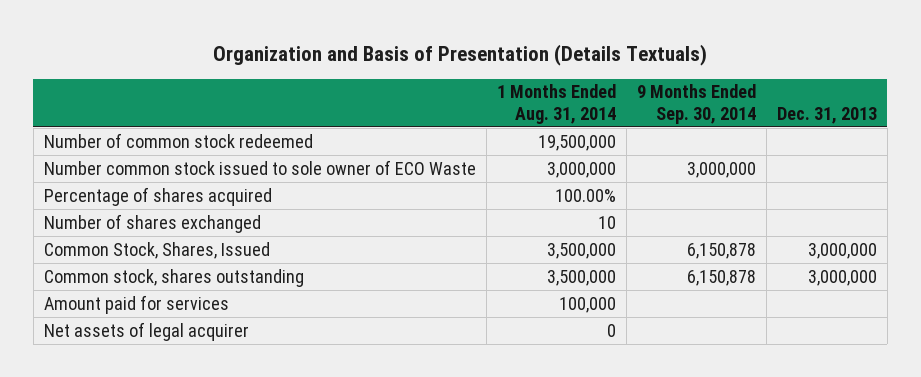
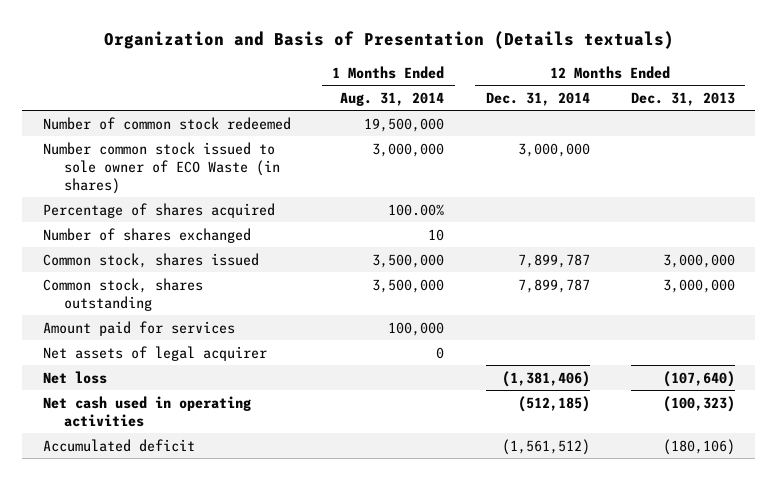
- Organization and Basis of Presentation (Details Textuals)
+ Organization and Basis of Presentation (Details textuals)
- | 1 Months Ended Aug. 31, 2014 | 9 Months Ended Sep. 30, 2014 | Dec. 31, 2013
+ | 1 Months Ended Aug. 31, 2014 | 12 Months Ended Dec. 31, 2014 | 12 Months Ended Dec. 31, 2013
- Number common stock issued to sole owner of ECO Waste | 3,000,000 | 3,000,000 |
+ Number common stock issued to sole owner of ECO Waste (in shares) | 3,000,000 | 3,000,000 |
- Common Stock, Shares, Issued | 3,500,000 | 6,150,878 | 3,000,000
+ Common stock, shares issued | 3,500,000 | 7,899,787 | 3,000,000
+ Net loss | | (1,381,406) | (107,640)
+ Net cash used in operating activities | | (512,185) | (100,323)
+ Accumulated deficit | | (1,561,512) | (180,106)

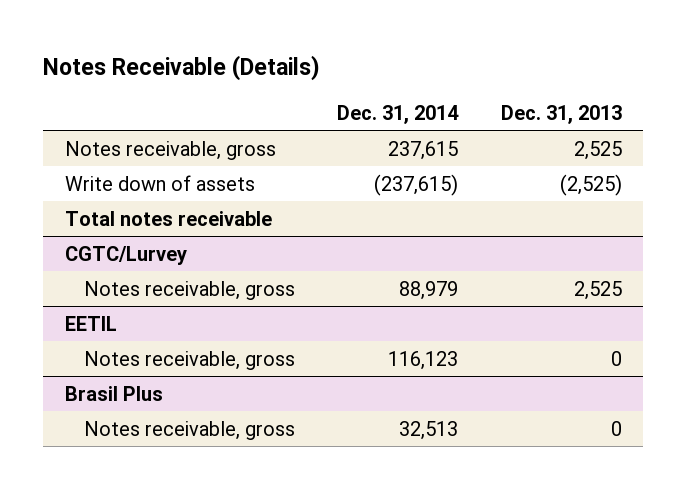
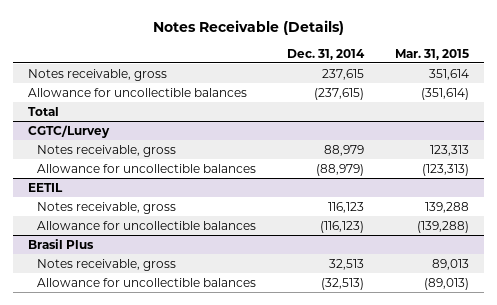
- | Dec. 31, 2014 | Dec. 31, 2013
+ | Dec. 31, 2014 | Mar. 31, 2015
- Write down of assets | (237,615) | (2,525)
- Total notes receivable
+ Allowance for uncollectible balances | (237,615) | (351,614)
+ Total
@ CGTC/Lurvey
+ Allowance for uncollectible balances | (88,979) | (123,313)
@ EETIL
+ Allowance for uncollectible balances | (116,123) | (139,288)
@ Brasil Plus
+ Allowance for uncollectible balances | (32,513) | (89,013)

